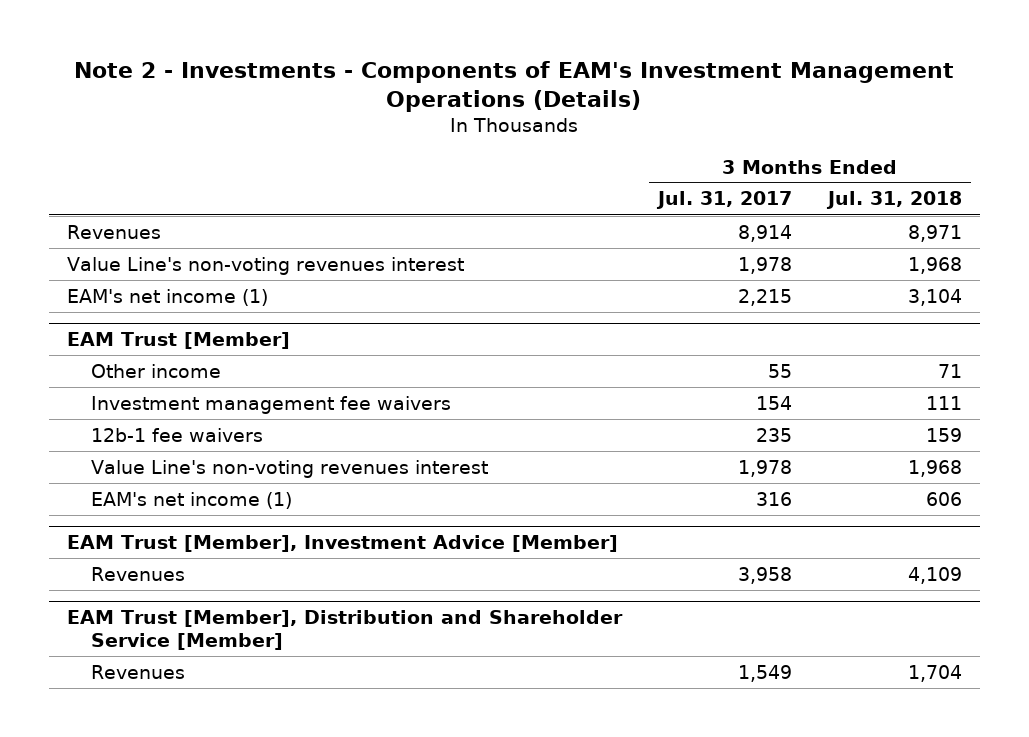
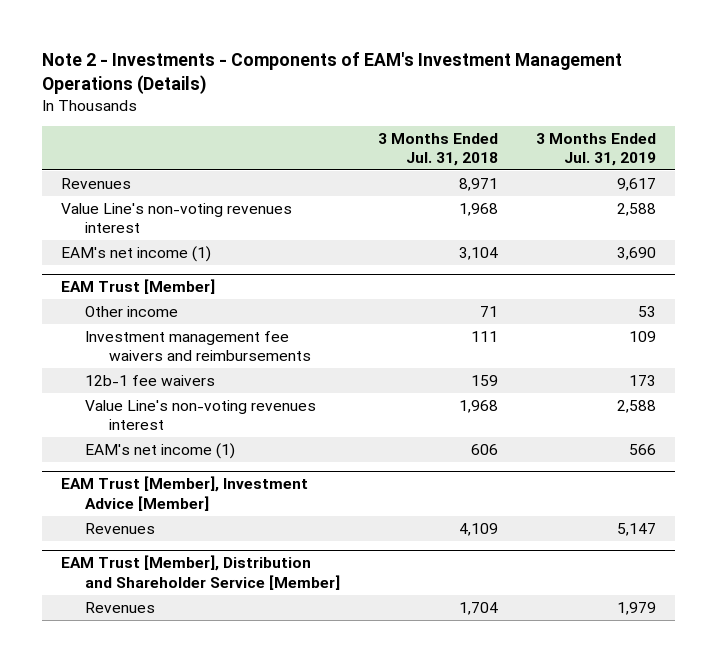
- | 3 Months Ended Jul. 31, 2017 | 3 Months Ended Jul. 31, 2018
+ | 3 Months Ended Jul. 31, 2018 | 3 Months Ended Jul. 31, 2019
@ EAM Trust [Member]
- Investment management fee waivers | 154 | 111
+ Investment management fee waivers and reimbursements | 111 | 109

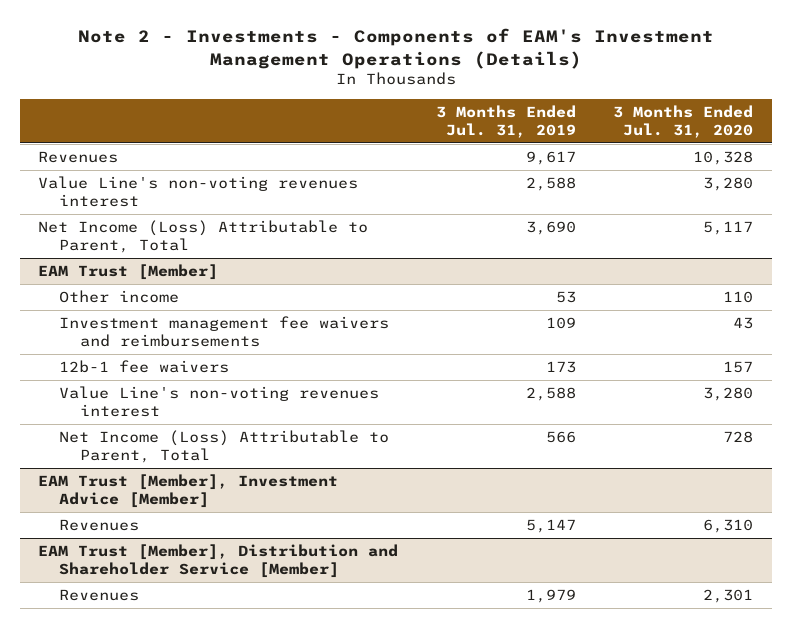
- | 3 Months Ended Jul. 31, 2018 | 3 Months Ended Jul. 31, 2019
+ | 3 Months Ended Jul. 31, 2019 | 3 Months Ended Jul. 31, 2020
- EAM's net income (1) | 3,104 | 3,690
+ Net Income (Loss) Attributable to Parent, Total | 3,690 | 5,117
@ EAM Trust [Member]
- EAM's net income (1) | 606 | 566
+ Net Income (Loss) Attributable to Parent, Total | 566 | 728

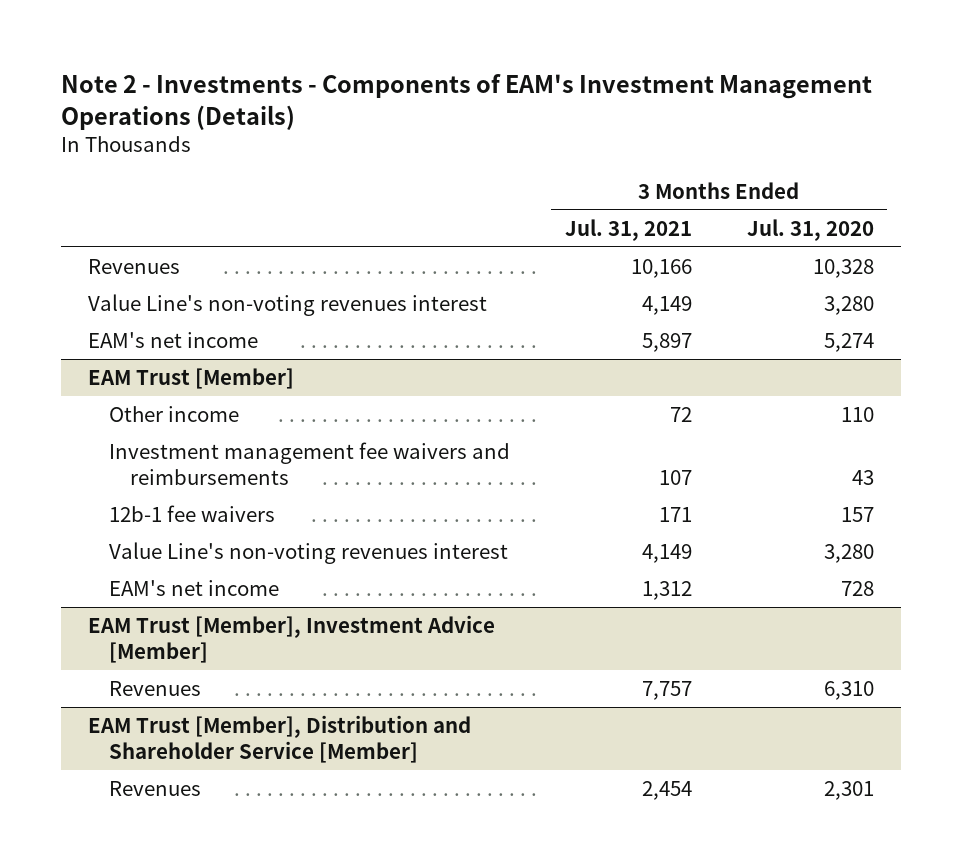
- | 3 Months Ended Jul. 31, 2019 | 3 Months Ended Jul. 31, 2020
+ | 3 Months Ended Jul. 31, 2021 | 3 Months Ended Jul. 31, 2020
- Net Income (Loss) Attributable to Parent, Total | 3,690 | 5,117
+ EAM's net income | 5,897 | 5,274
@ EAM Trust [Member]
- Net Income (Loss) Attributable to Parent, Total | 566 | 728
+ EAM's net income | 1,312 | 728

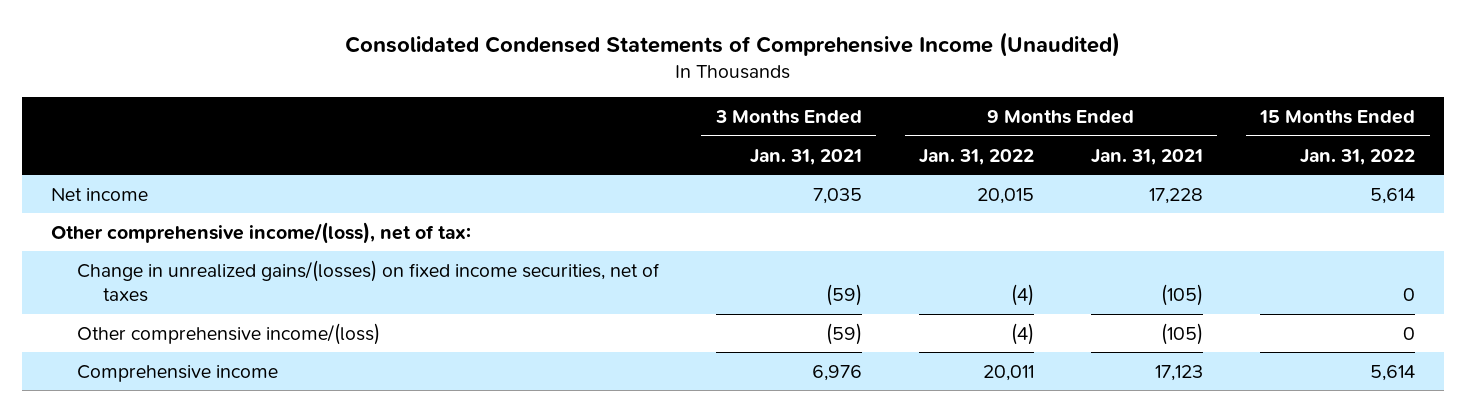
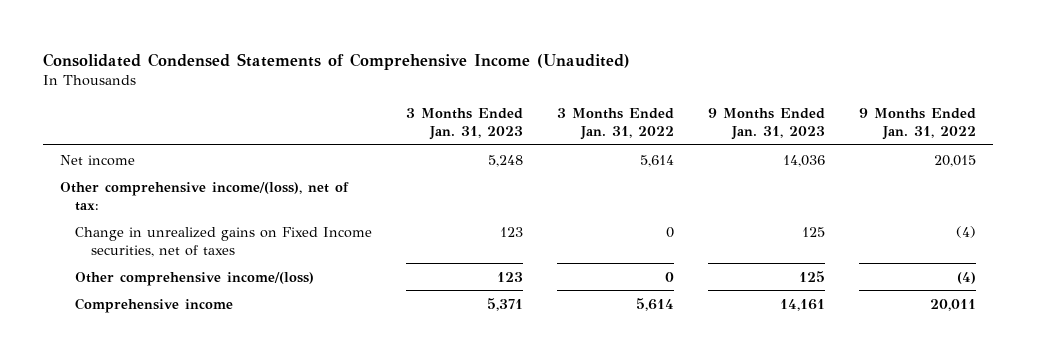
- | 3 Months Ended Jan. 31, 2021 | 9 Months Ended Jan. 31, 2022 | 9 Months Ended Jan. 31, 2021 | 15 Months Ended Jan. 31, 2022
+ | 3 Months Ended Jan. 31, 2023 | 3 Months Ended Jan. 31, 2022 | 9 Months Ended Jan. 31, 2023 | 9 Months Ended Jan. 31, 2022
- Change in unrealized gains/(losses) on fixed income securities, net of taxes | (59) | (4) | (105) | 0
+ Change in unrealized gains on Fixed Income securities, net of taxes | 123 | 0 | 125 | (4)

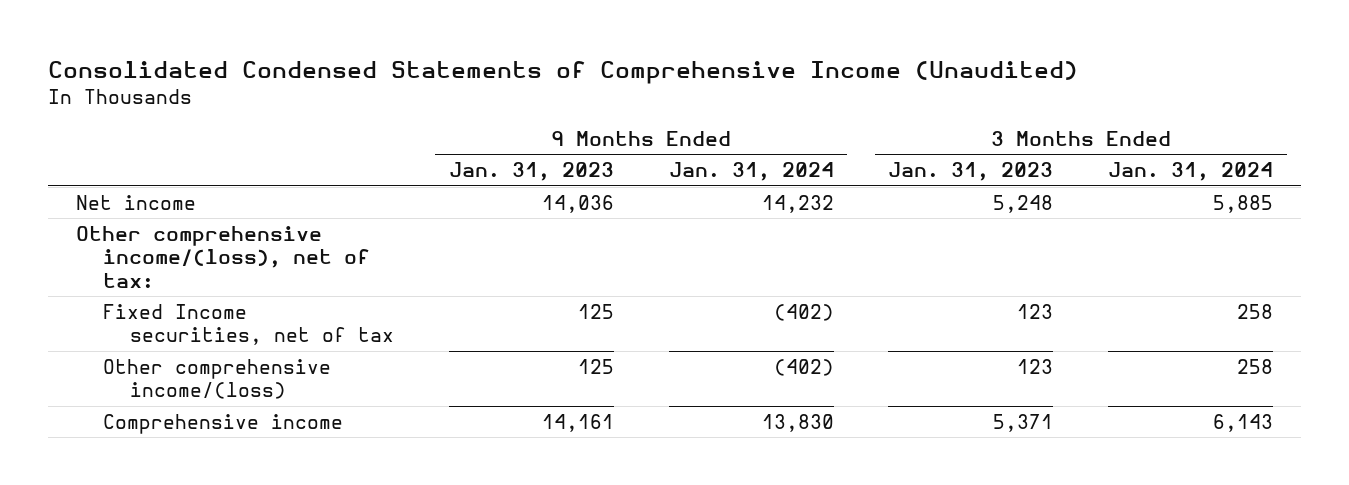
- | 3 Months Ended Jan. 31, 2023 | 3 Months Ended Jan. 31, 2022 | 9 Months Ended Jan. 31, 2023 | 9 Months Ended Jan. 31, 2022
+ | 9 Months Ended Jan. 31, 2023 | 9 Months Ended Jan. 31, 2024 | 3 Months Ended Jan. 31, 2023 | 3 Months Ended Jan. 31, 2024
- Change in unrealized gains on Fixed Income securities, net of taxes | 123 | 0 | 125 | (4)
+ Fixed Income securities, net of tax | 125 | (402) | 123 | 258

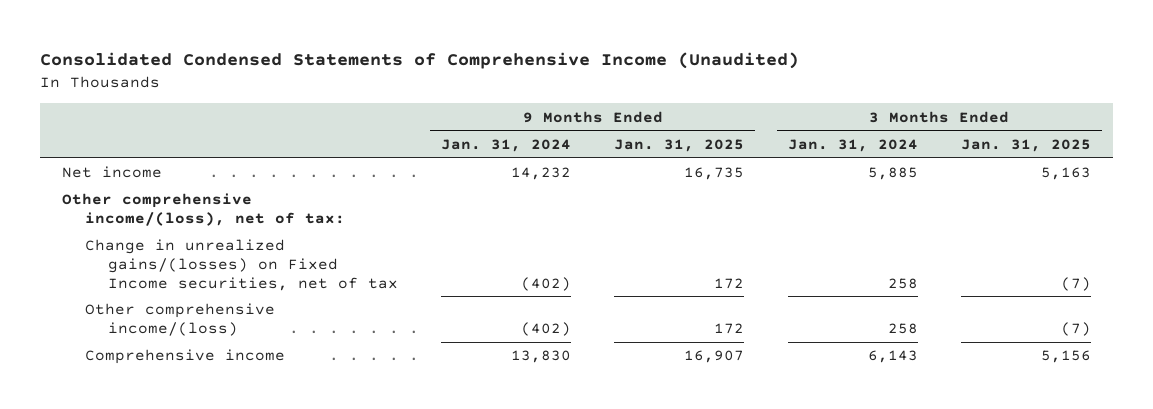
- | 9 Months Ended Jan. 31, 2023 | 9 Months Ended Jan. 31, 2024 | 3 Months Ended Jan. 31, 2023 | 3 Months Ended Jan. 31, 2024
+ | 9 Months Ended Jan. 31, 2024 | 9 Months Ended Jan. 31, 2025 | 3 Months Ended Jan. 31, 2024 | 3 Months Ended Jan. 31, 2025
- Fixed Income securities, net of tax | 125 | (402) | 123 | 258
+ Change in unrealized gains/(losses) on Fixed Income securities, net of tax | (402) | 172 | 258 | (7)

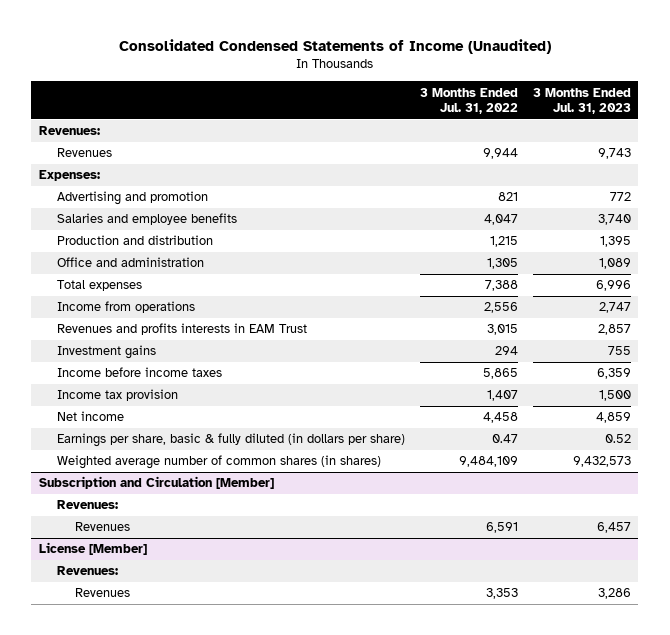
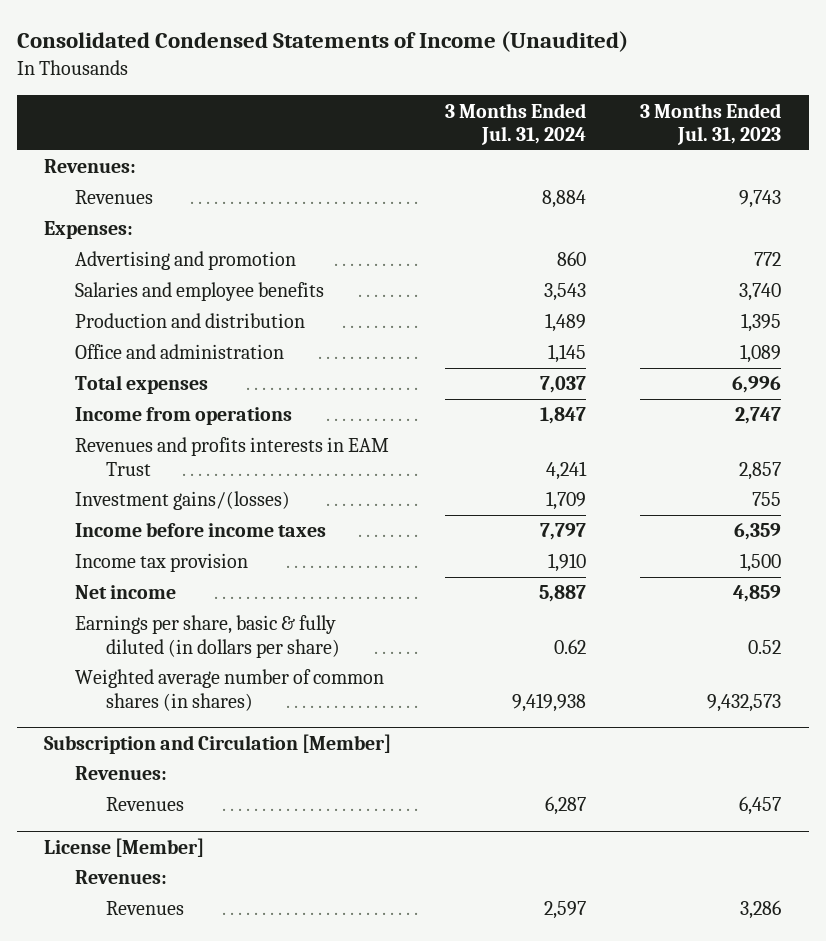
- | 3 Months Ended Jul. 31, 2022 | 3 Months Ended Jul. 31, 2023
+ | 3 Months Ended Jul. 31, 2024 | 3 Months Ended Jul. 31, 2023
- Investment gains | 294 | 755
+ Investment gains/(losses) | 1,709 | 755

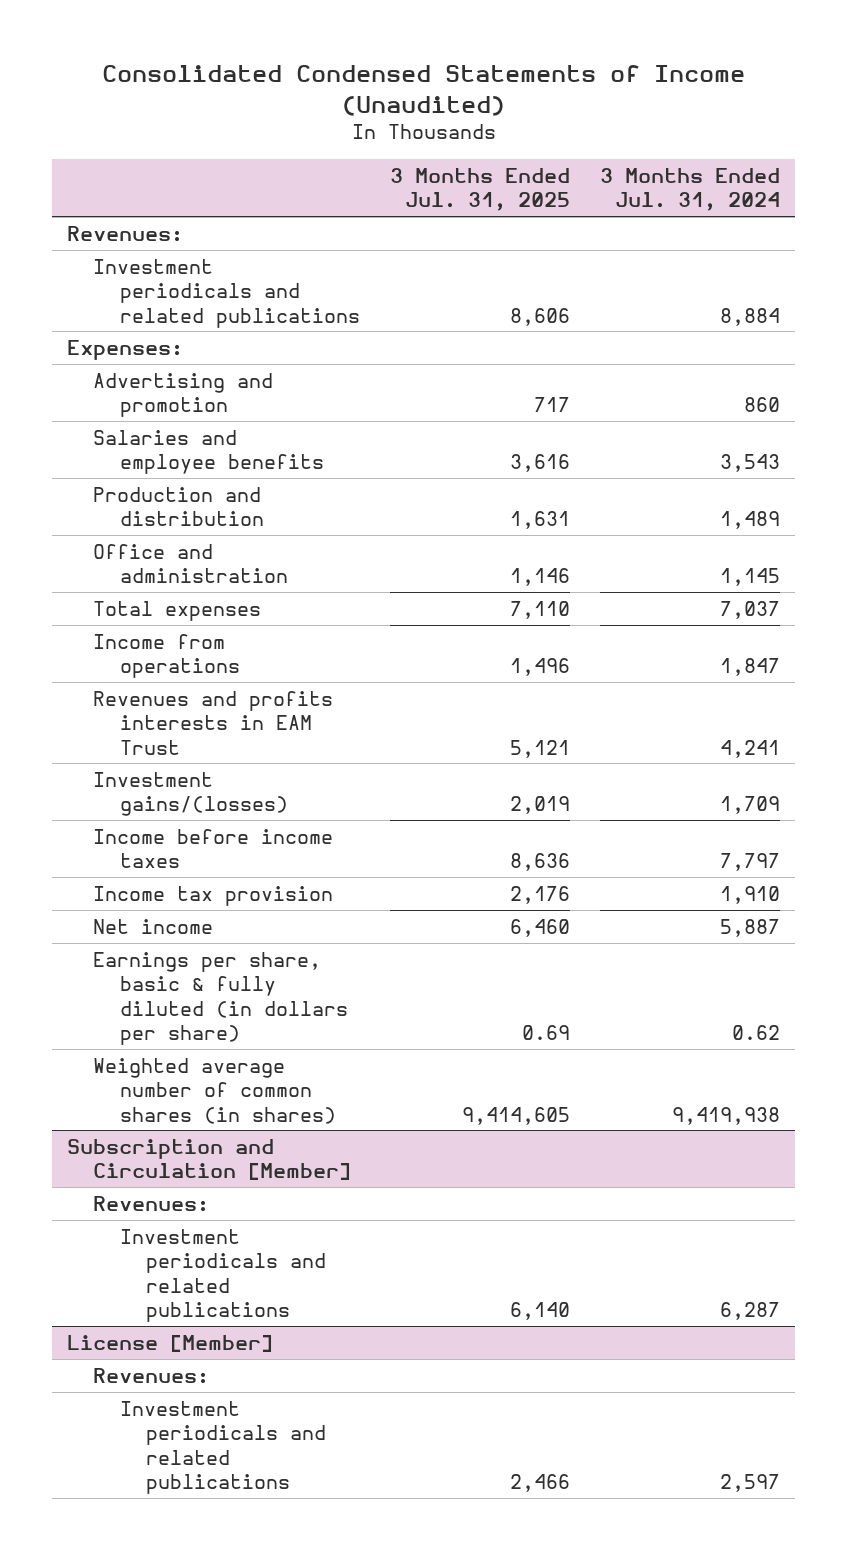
- | 3 Months Ended Jul. 31, 2024 | 3 Months Ended Jul. 31, 2023
+ | 3 Months Ended Jul. 31, 2025 | 3 Months Ended Jul. 31, 2024
- Revenues | 8,884 | 9,743
+ Investment periodicals and related publications | 8,606 | 8,884
@ Subscription and Circulation [Member]
- Revenues | 6,287 | 6,457
+ Investment periodicals and related publications | 6,140 | 6,287
@ License [Member]
- Revenues | 2,597 | 3,286
+ Investment periodicals and related publications | 2,466 | 2,597

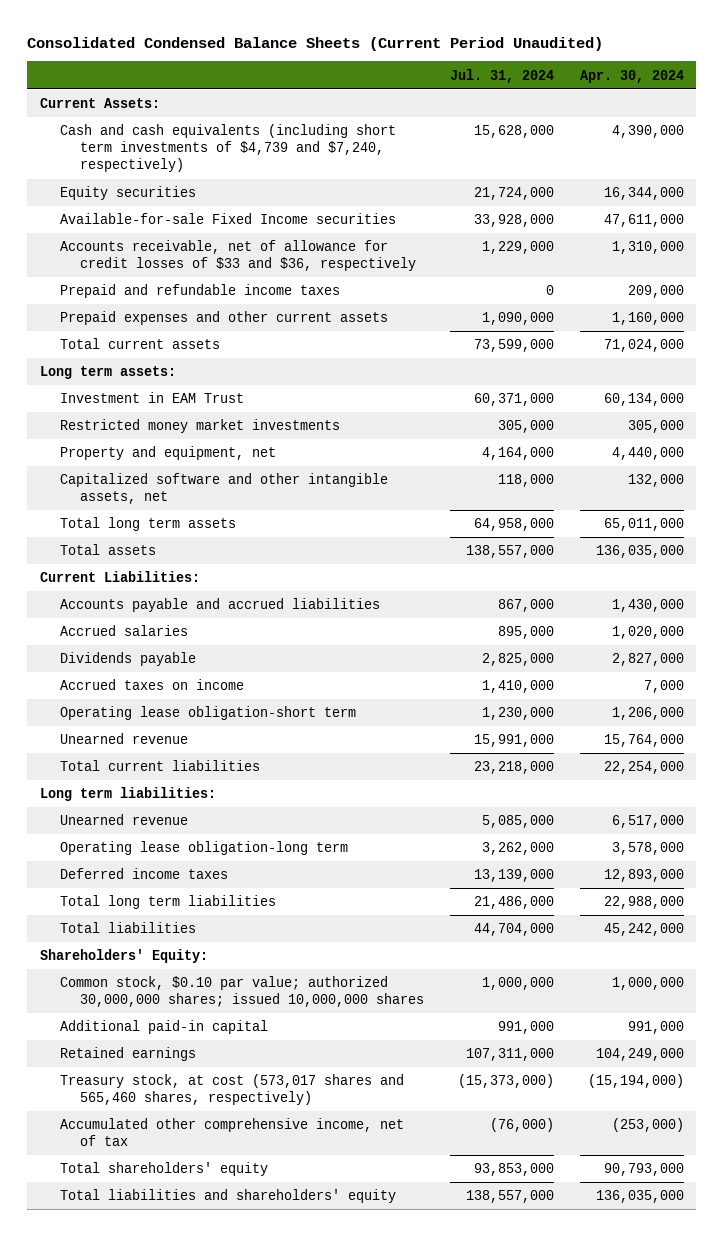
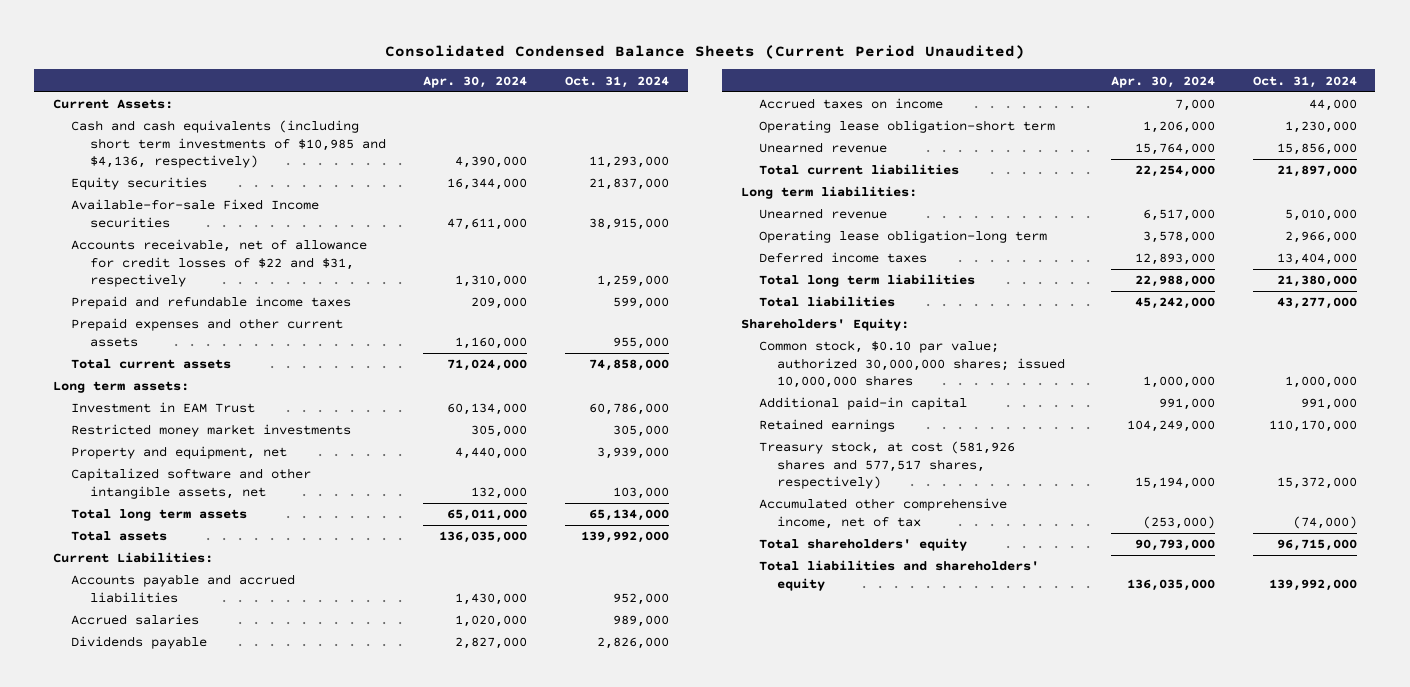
- | Jul. 31, 2024 | Apr. 30, 2024
+ | Apr. 30, 2024 | Oct. 31, 2024
- Cash and cash equivalents (including short term investments of $4,739 and $7,240, respectively) | 15,628,000 | 4,390,000
+ Cash and cash equivalents (including short term investments of $10,985 and $4,136, respectively) | 4,390,000 | 11,293,000
- Accounts receivable, net of allowance for credit losses of $33 and $36, respectively | 1,229,000 | 1,310,000
+ Accounts receivable, net of allowance for credit losses of $22 and $31, respectively | 1,310,000 | 1,259,000
- Treasury stock, at cost (573,017 shares and 565,460 shares, respectively) | (15,373,000) | (15,194,000)
+ Treasury stock, at cost (581,926 shares and 577,517 shares, respectively) | 15,194,000 | 15,372,000

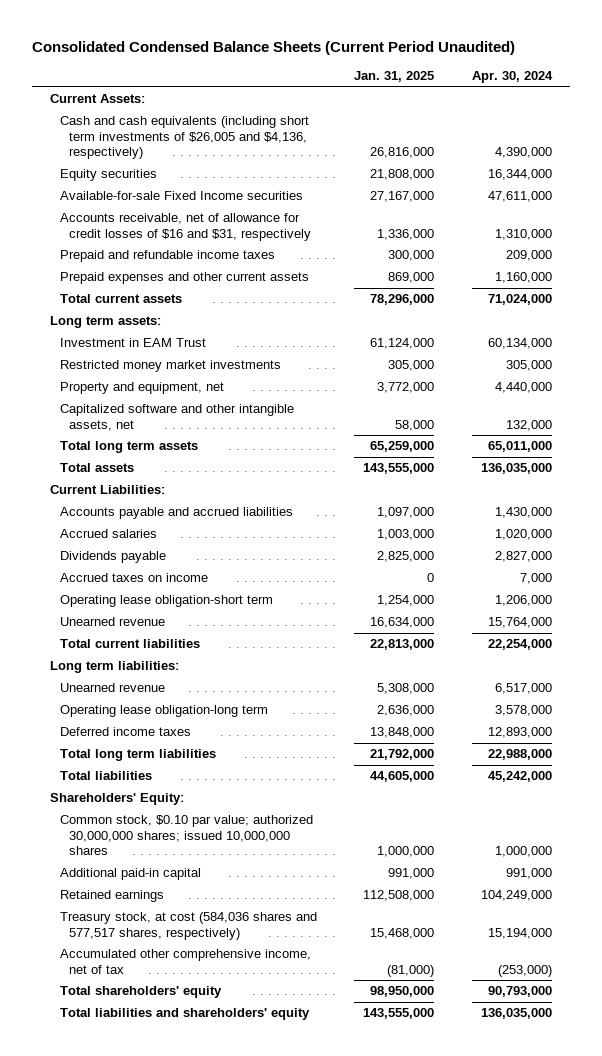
- | Apr. 30, 2024 | Oct. 31, 2024
+ | Jan. 31, 2025 | Apr. 30, 2024
- Cash and cash equivalents (including short term investments of $10,985 and $4,136, respectively) | 4,390,000 | 11,293,000
+ Cash and cash equivalents (including short term investments of $26,005 and $4,136, respectively) | 26,816,000 | 4,390,000
- Accounts receivable, net of allowance for credit losses of $22 and $31, respectively | 1,310,000 | 1,259,000
+ Accounts receivable, net of allowance for credit losses of $16 and $31, respectively | 1,336,000 | 1,310,000
- Treasury stock, at cost (581,926 shares and 577,517 shares, respectively) | 15,194,000 | 15,372,000
+ Treasury stock, at cost (584,036 shares and 577,517 shares, respectively) | 15,468,000 | 15,194,000

